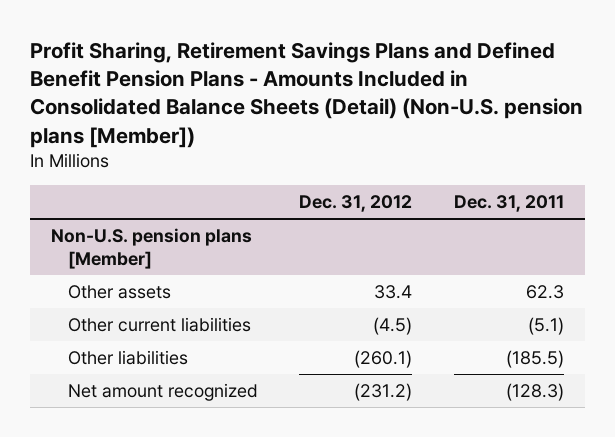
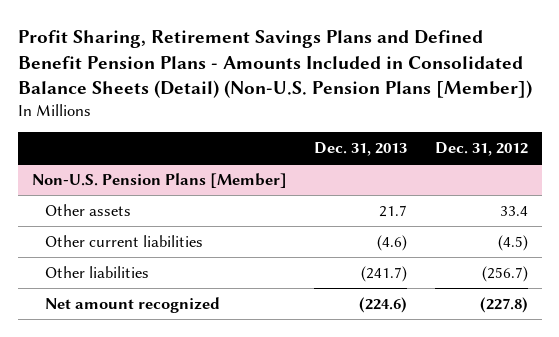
- Profit Sharing, Retirement Savings Plans and Defined Benefit Pension Plans - Amounts Included in Consolidated Balance Sheets (Detail) (Non-U.S. pension plans [Member])
+ Profit Sharing, Retirement Savings Plans and Defined Benefit Pension Plans - Amounts Included in Consolidated Balance Sheets (Detail) (Non-U.S. Pension Plans [Member])
- | Dec. 31, 2012 | Dec. 31, 2011
+ | Dec. 31, 2013 | Dec. 31, 2012
- Non-U.S. pension plans [Member]
+ Non-U.S. Pension Plans [Member]
- Other liabilities | (260.1) | (185.5)
- Net amount recognized | (231.2) | (128.3)
+ Other liabilities | (241.7) | (256.7)
+ Net amount recognized | (224.6) | (227.8)

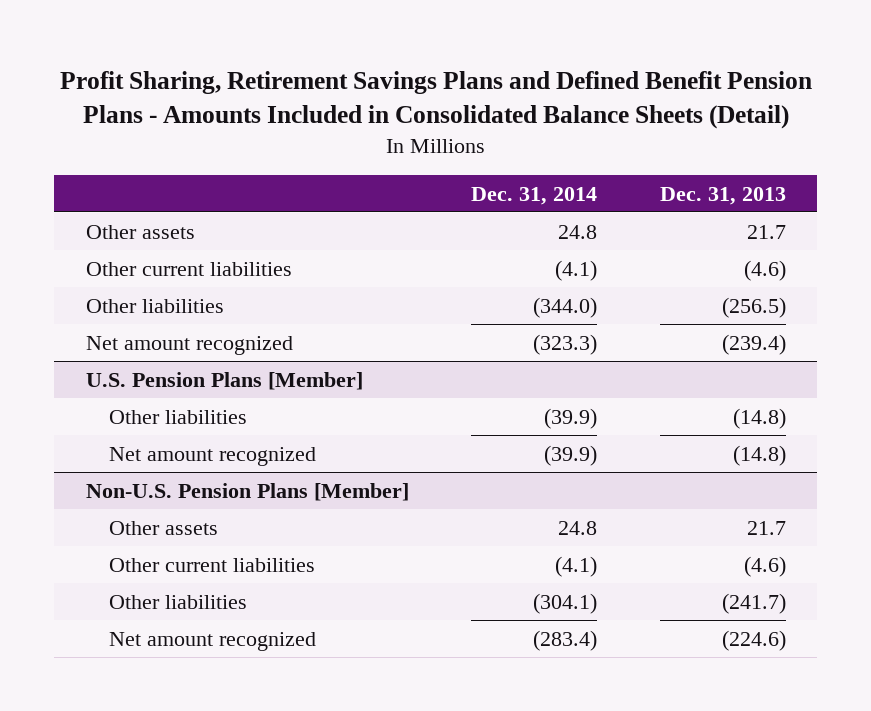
- Profit Sharing, Retirement Savings Plans and Defined Benefit Pension Plans - Amounts Included in Consolidated Balance Sheets (Detail) (Non-U.S. Pension Plans [Member])
+ Profit Sharing, Retirement Savings Plans and Defined Benefit Pension Plans - Amounts Included in Consolidated Balance Sheets (Detail)
- | Dec. 31, 2013 | Dec. 31, 2012
+ | Dec. 31, 2014 | Dec. 31, 2013
+ Other assets | 24.8 | 21.7
+ Other current liabilities | (4.1) | (4.6)
+ Other liabilities | (344.0) | (256.5)
+ Net amount recognized | (323.3) | (239.4)
+ U.S. Pension Plans [Member]
+ Other liabilities | (39.9) | (14.8)
+ Net amount recognized | (39.9) | (14.8)

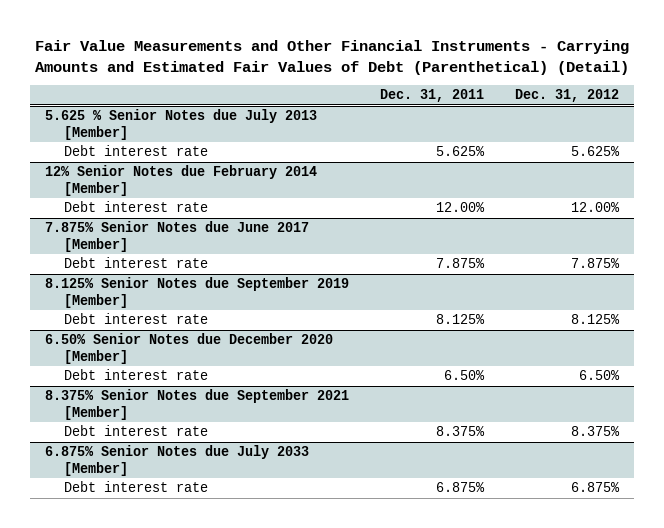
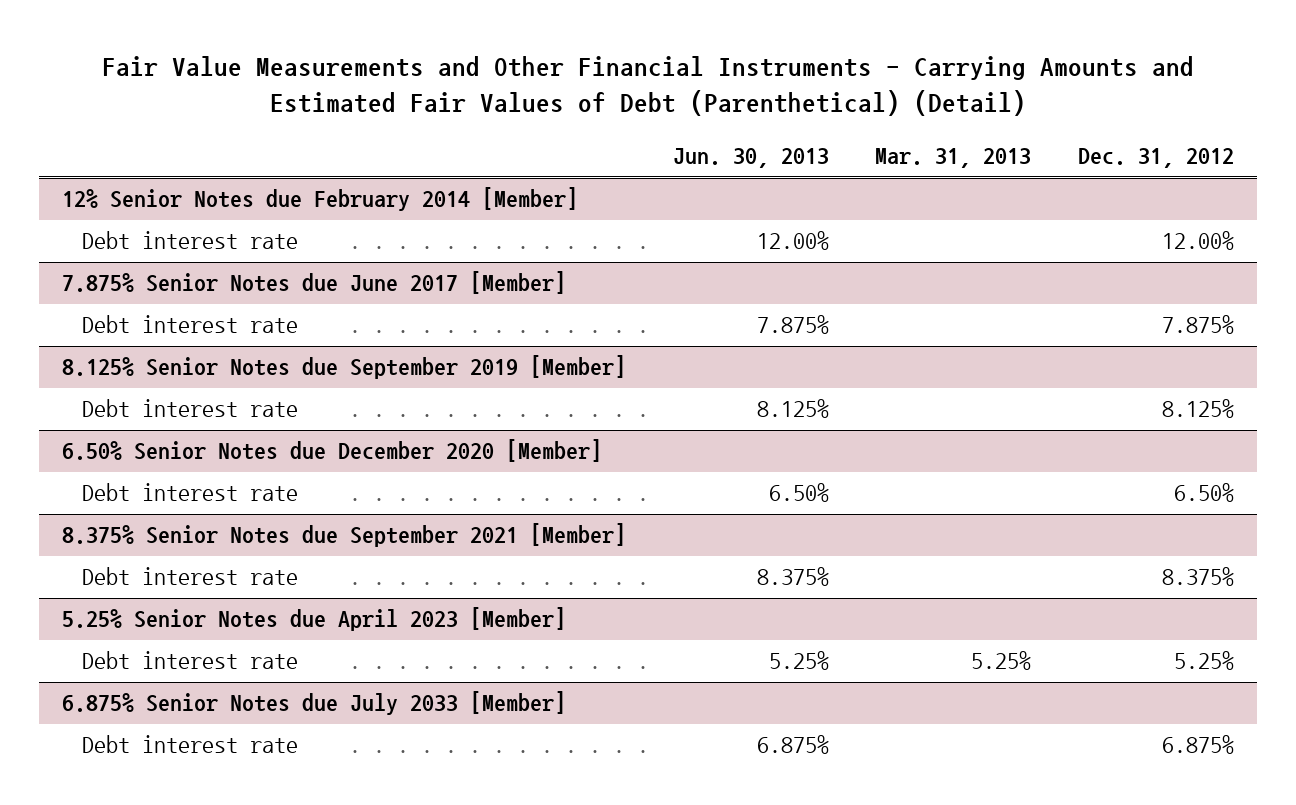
- | Dec. 31, 2011 | Dec. 31, 2012
+ | Jun. 30, 2013 | Mar. 31, 2013 | Dec. 31, 2012
- 5.625 % Senior Notes due July 2013 [Member]
- Debt interest rate | 5.625% | 5.625%
+ 5.25% Senior Notes due April 2023 [Member]
+ Debt interest rate | 5.25% | 5.25% | 5.25%

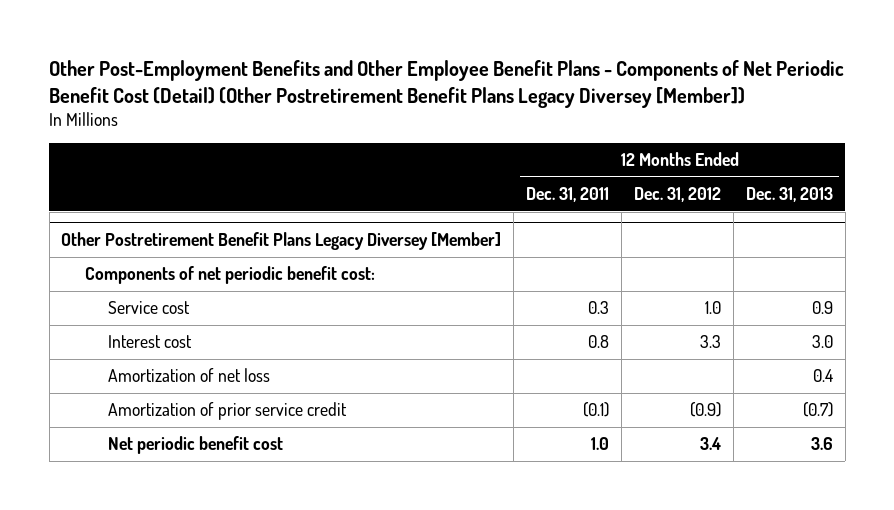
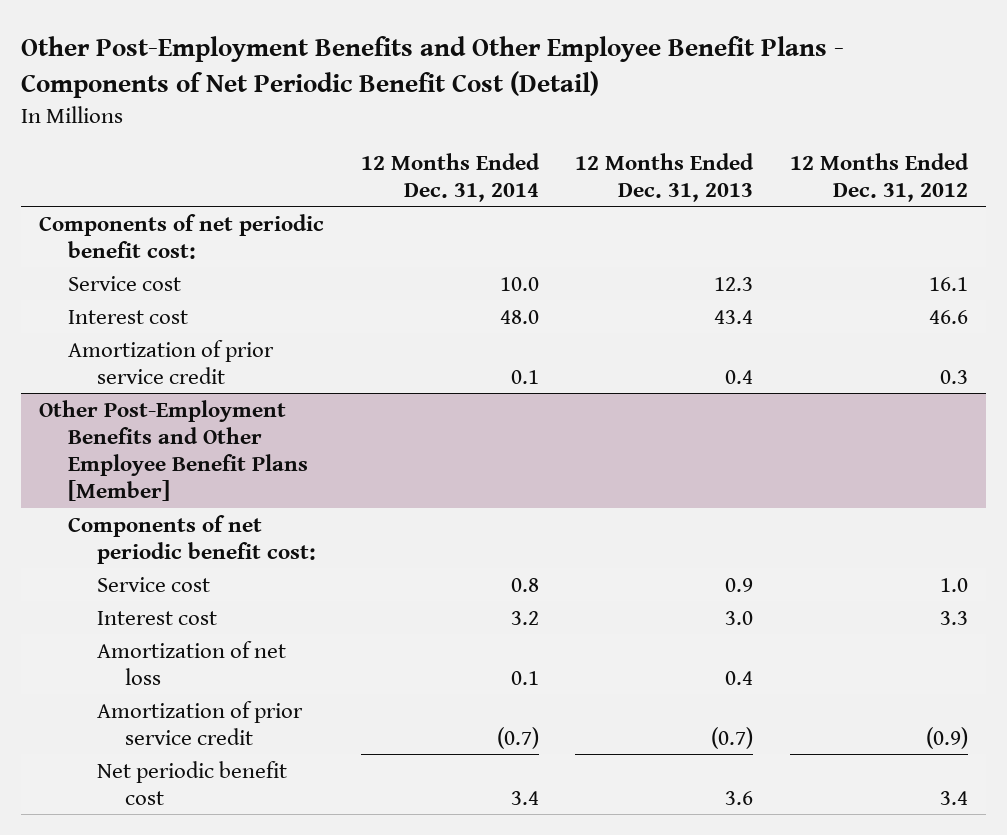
- Other Post-Employment Benefits and Other Employee Benefit Plans - Components of Net Periodic Benefit Cost (Detail) (Other Postretirement Benefit Plans Legacy Diversey [Member])
+ Other Post-Employment Benefits and Other Employee Benefit Plans - Components of Net Periodic Benefit Cost (Detail)
- | 12 Months Ended Dec. 31, 2011 | 12 Months Ended Dec. 31, 2012 | 12 Months Ended Dec. 31, 2013
+ | 12 Months Ended Dec. 31, 2014 | 12 Months Ended Dec. 31, 2013 | 12 Months Ended Dec. 31, 2012
- Other Postretirement Benefit Plans Legacy Diversey [Member]
+ Service cost | 10.0 | 12.3 | 16.1
+ Interest cost | 48.0 | 43.4 | 46.6
+ Amortization of prior service credit | 0.1 | 0.4 | 0.3
+ Other Post-Employment Benefits and Other Employee Benefit Plans [Member]
+ Components of net periodic benefit cost:

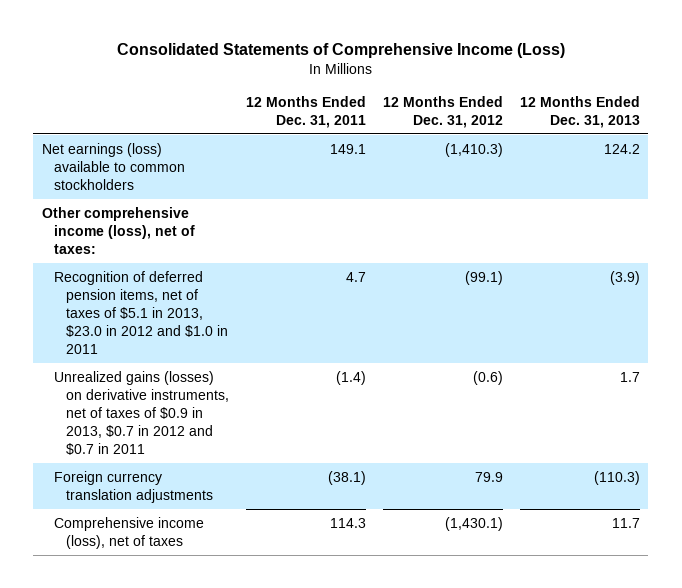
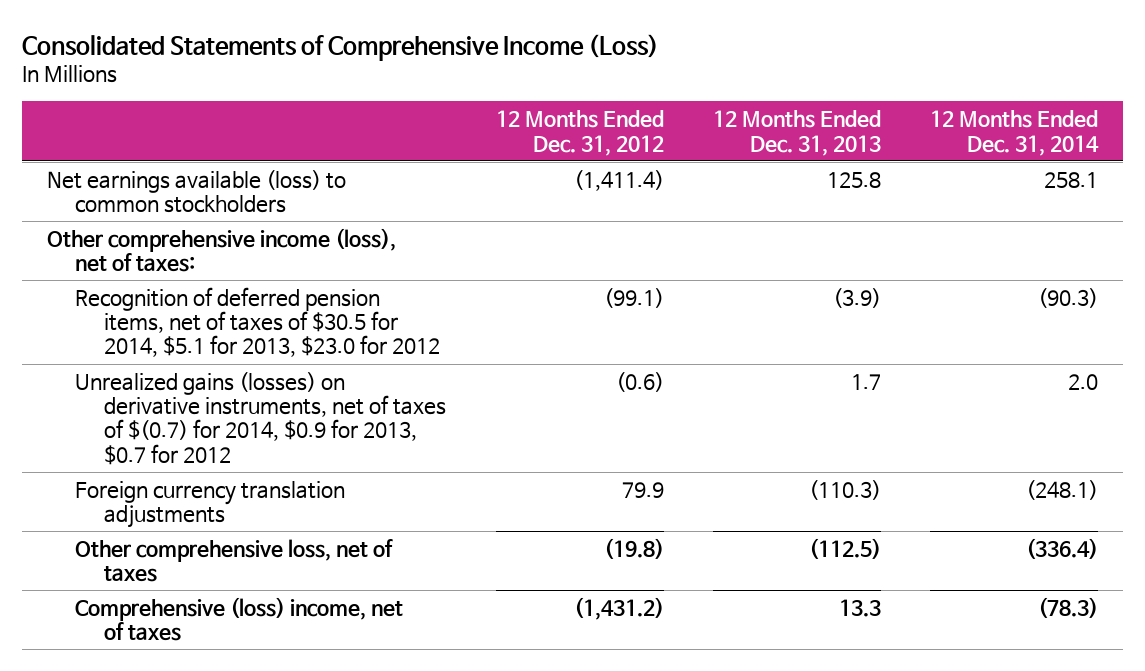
- | 12 Months Ended Dec. 31, 2011 | 12 Months Ended Dec. 31, 2012 | 12 Months Ended Dec. 31, 2013
+ | 12 Months Ended Dec. 31, 2012 | 12 Months Ended Dec. 31, 2013 | 12 Months Ended Dec. 31, 2014
- Net earnings (loss) available to common stockholders | 149.1 | (1,410.3) | 124.2
+ Net earnings available (loss) to common stockholders | (1,411.4) | 125.8 | 258.1
- Recognition of deferred pension items, net of taxes of $5.1 in 2013, $23.0 in 2012 and $1.0 in 2011 | 4.7 | (99.1) | (3.9)
- Unrealized gains (losses) on derivative instruments, net of taxes of $0.9 in 2013, $0.7 in 2012 and $0.7 in 2011 | (1.4) | (0.6) | 1.7
+ Recognition of deferred pension items, net of taxes of $30.5 for 2014, $5.1 for 2013, $23.0 for 2012 | (99.1) | (3.9) | (90.3)
+ Unrealized gains (losses) on derivative instruments, net of taxes of $(0.7) for 2014, $0.9 for 2013, $0.7 for 2012 | (0.6) | 1.7 | 2.0
- Comprehensive income (loss), net of taxes | 114.3 | (1,430.1) | 11.7
+ Other comprehensive loss, net of taxes | (19.8) | (112.5) | (336.4)
+ Comprehensive (loss) income, net of taxes | (1,431.2) | 13.3 | (78.3)

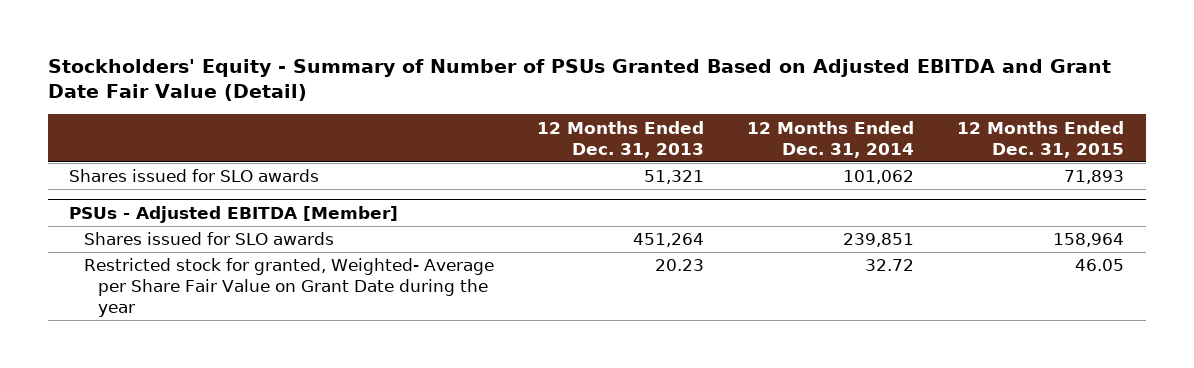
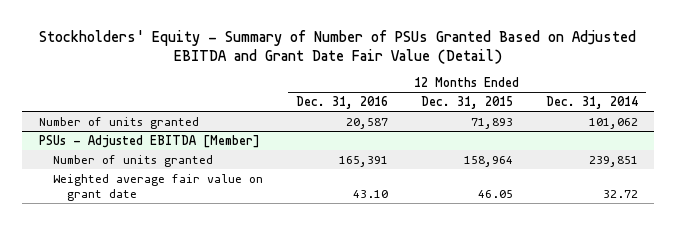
- | 12 Months Ended Dec. 31, 2013 | 12 Months Ended Dec. 31, 2014 | 12 Months Ended Dec. 31, 2015
+ | 12 Months Ended Dec. 31, 2016 | 12 Months Ended Dec. 31, 2015 | 12 Months Ended Dec. 31, 2014
- Shares issued for SLO awards | 51,321 | 101,062 | 71,893
+ Number of units granted | 20,587 | 71,893 | 101,062
@ PSUs - Adjusted EBITDA [Member]
- Shares issued for SLO awards | 451,264 | 239,851 | 158,964
- Restricted stock for granted, Weighted- Average per Share Fair Value on Grant Date during the year | 20.23 | 32.72 | 46.05
+ Number of units granted | 165,391 | 158,964 | 239,851
+ Weighted average fair value on grant date | 43.10 | 46.05 | 32.72

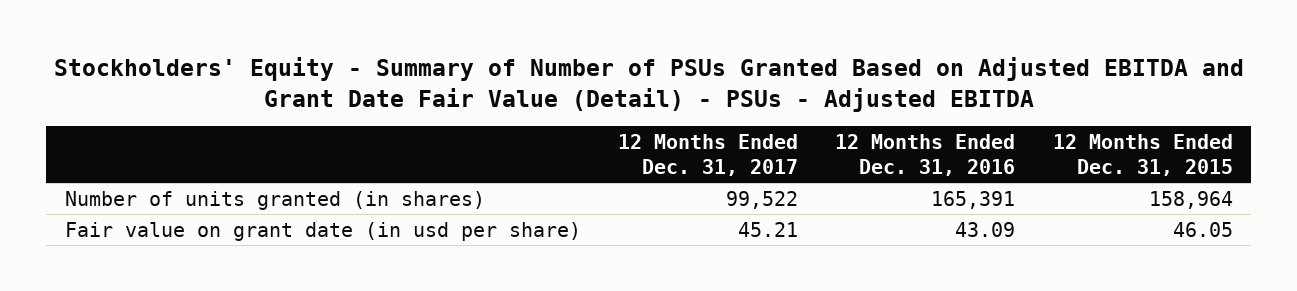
- Stockholders' Equity - Summary of Number of PSUs Granted Based on Adjusted EBITDA and Grant Date Fair Value (Detail)
+ Stockholders' Equity - Summary of Number of PSUs Granted Based on Adjusted EBITDA and Grant Date Fair Value (Detail) - PSUs - Adjusted EBITDA
- | 12 Months Ended Dec. 31, 2016 | 12 Months Ended Dec. 31, 2015 | 12 Months Ended Dec. 31, 2014
+ | 12 Months Ended Dec. 31, 2017 | 12 Months Ended Dec. 31, 2016 | 12 Months Ended Dec. 31, 2015
- Number of units granted | 20,587 | 71,893 | 101,062
- PSUs - Adjusted EBITDA [Member]
- Number of units granted | 165,391 | 158,964 | 239,851
- Weighted average fair value on grant date | 43.10 | 46.05 | 32.72
+ Number of units granted (in shares) | 99,522 | 165,391 | 158,964
+ Fair value on grant date (in usd per share) | 45.21 | 43.09 | 46.05

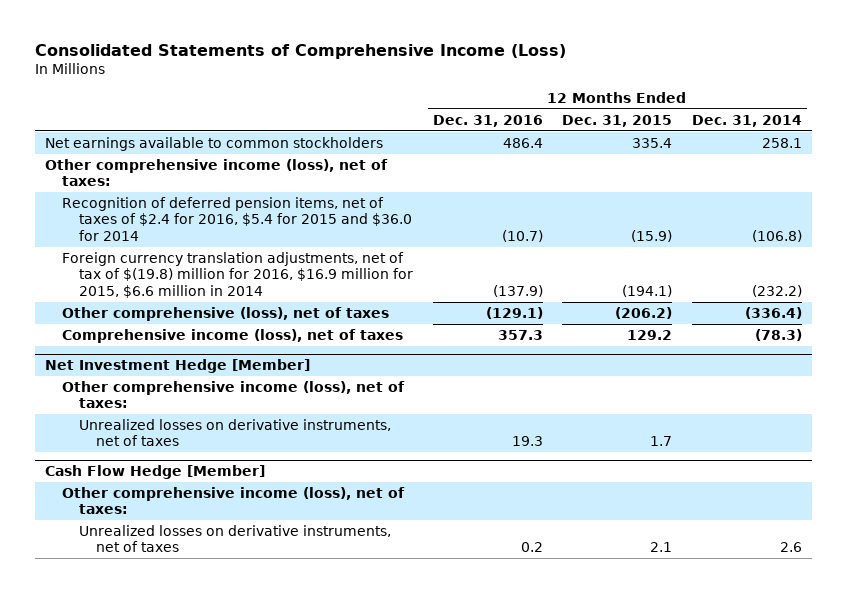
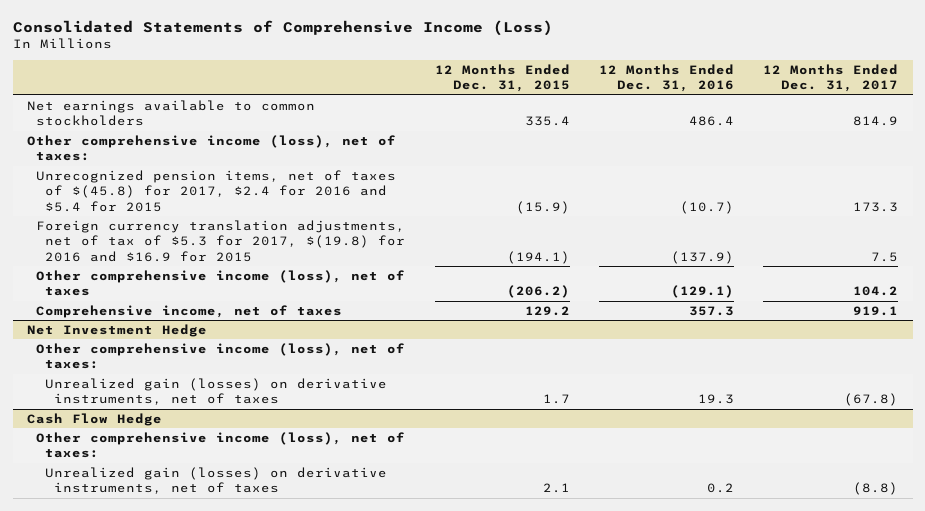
- | 12 Months Ended Dec. 31, 2016 | 12 Months Ended Dec. 31, 2015 | 12 Months Ended Dec. 31, 2014
+ | 12 Months Ended Dec. 31, 2015 | 12 Months Ended Dec. 31, 2016 | 12 Months Ended Dec. 31, 2017
- Recognition of deferred pension items, net of taxes of $2.4 for 2016, $5.4 for 2015 and $36.0 for 2014 | (10.7) | (15.9) | (106.8)
- Foreign currency translation adjustments, net of tax of $(19.8) million for 2016, $16.9 million for 2015, $6.6 million in 2014 | (137.9) | (194.1) | (232.2)
- Other comprehensive (loss), net of taxes | (129.1) | (206.2) | (336.4)
- Comprehensive income (loss), net of taxes | 357.3 | 129.2 | (78.3)
- Net Investment Hedge [Member]
+ Unrecognized pension items, net of taxes of $(45.8) for 2017, $2.4 for 2016 and $5.4 for 2015 | (15.9) | (10.7) | 173.3
+ Foreign currency translation adjustments, net of tax of $5.3 for 2017, $(19.8) for 2016 and $16.9 for 2015 | (194.1) | (137.9) | 7.5
+ Other comprehensive income (loss), net of taxes | (206.2) | (129.1) | 104.2
+ Comprehensive income, net of taxes | 129.2 | 357.3 | 919.1
+ Net Investment Hedge
- Unrealized losses on derivative instruments, net of taxes | 19.3 | 1.7 |
- Cash Flow Hedge [Member]
+ Unrealized gain (losses) on derivative instruments, net of taxes | 1.7 | 19.3 | (67.8)
+ Cash Flow Hedge
- Unrealized losses on derivative instruments, net of taxes | 0.2 | 2.1 | 2.6
+ Unrealized gain (losses) on derivative instruments, net of taxes | 2.1 | 0.2 | (8.8)

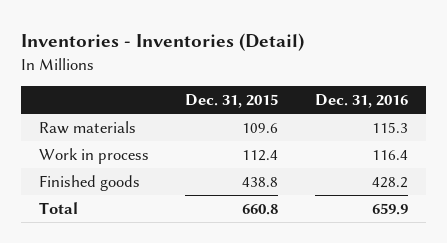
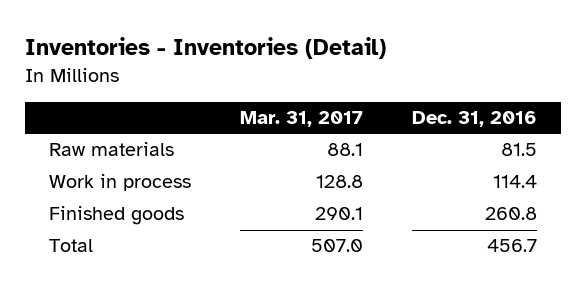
- | Dec. 31, 2015 | Dec. 31, 2016
+ | Mar. 31, 2017 | Dec. 31, 2016
- Raw materials | 109.6 | 115.3
- Work in process | 112.4 | 116.4
- Finished goods | 438.8 | 428.2
- Total | 660.8 | 659.9
+ Raw materials | 88.1 | 81.5
+ Work in process | 128.8 | 114.4
+ Finished goods | 290.1 | 260.8
+ Total | 507.0 | 456.7

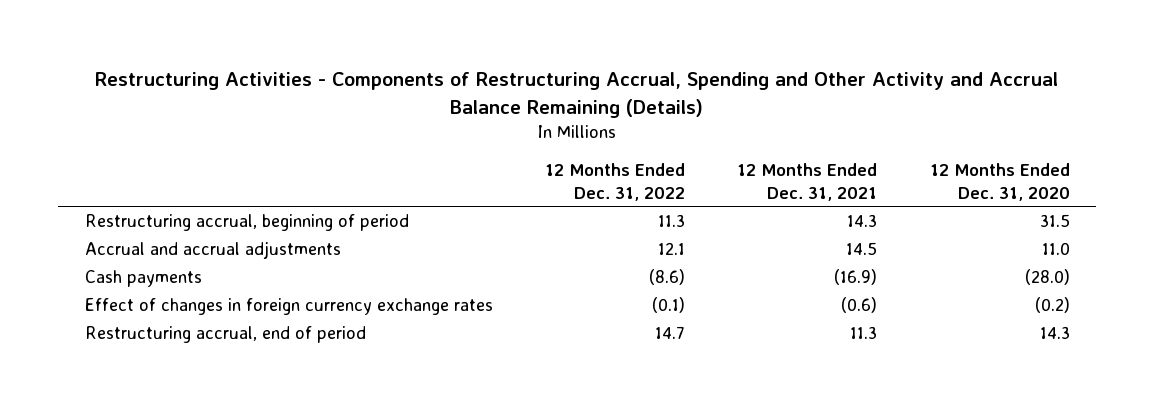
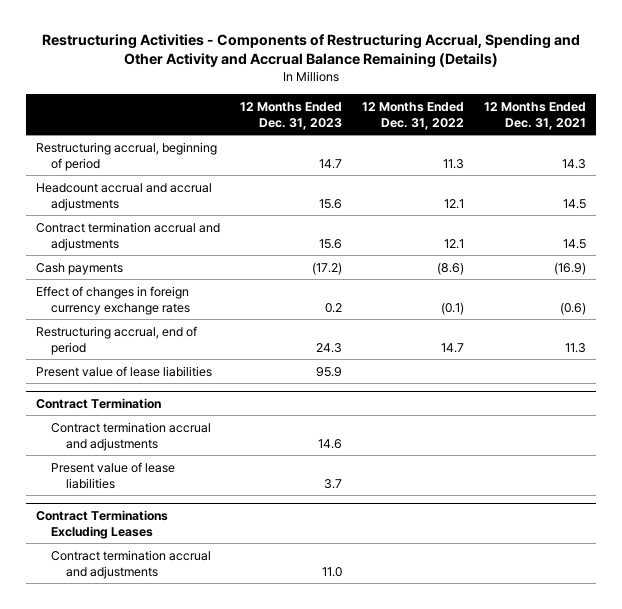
- | 12 Months Ended Dec. 31, 2022 | 12 Months Ended Dec. 31, 2021 | 12 Months Ended Dec. 31, 2020
+ | 12 Months Ended Dec. 31, 2023 | 12 Months Ended Dec. 31, 2022 | 12 Months Ended Dec. 31, 2021
- Accrual and accrual adjustments | 12.1 | 14.5 | 11.0
+ Headcount accrual and accrual adjustments | 15.6 | 12.1 | 14.5
+ Contract termination accrual and adjustments | 15.6 | 12.1 | 14.5
+ Present value of lease liabilities | 95.9 | |
+ Contract Termination
+ Contract termination accrual and adjustments | 14.6 | |
+ Present value of lease liabilities | 3.7 | |
+ Contract Terminations Excluding Leases
+ Contract termination accrual and adjustments | 11.0 | |

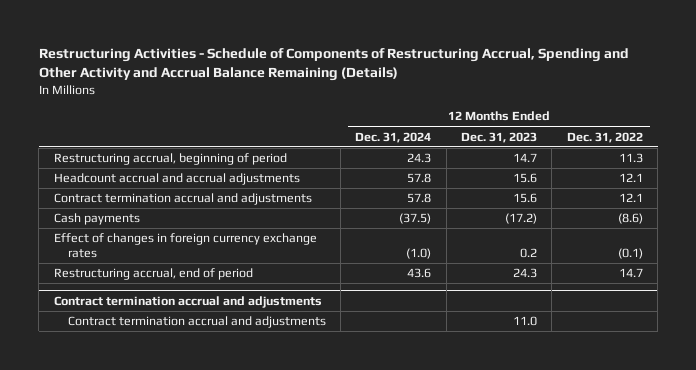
- Restructuring Activities - Components of Restructuring Accrual, Spending and Other Activity and Accrual Balance Remaining (Details)
+ Restructuring Activities - Schedule of Components of Restructuring Accrual, Spending and Other Activity and Accrual Balance Remaining (Details)
- | 12 Months Ended Dec. 31, 2023 | 12 Months Ended Dec. 31, 2022 | 12 Months Ended Dec. 31, 2021
+ | 12 Months Ended Dec. 31, 2024 | 12 Months Ended Dec. 31, 2023 | 12 Months Ended Dec. 31, 2022
- Present value of lease liabilities | 95.9 | |
- Contract Termination
- Contract termination accrual and adjustments | 14.6 | |
- Present value of lease liabilities | 3.7 | |
- Contract Terminations Excluding Leases
+ Contract termination accrual and adjustments

